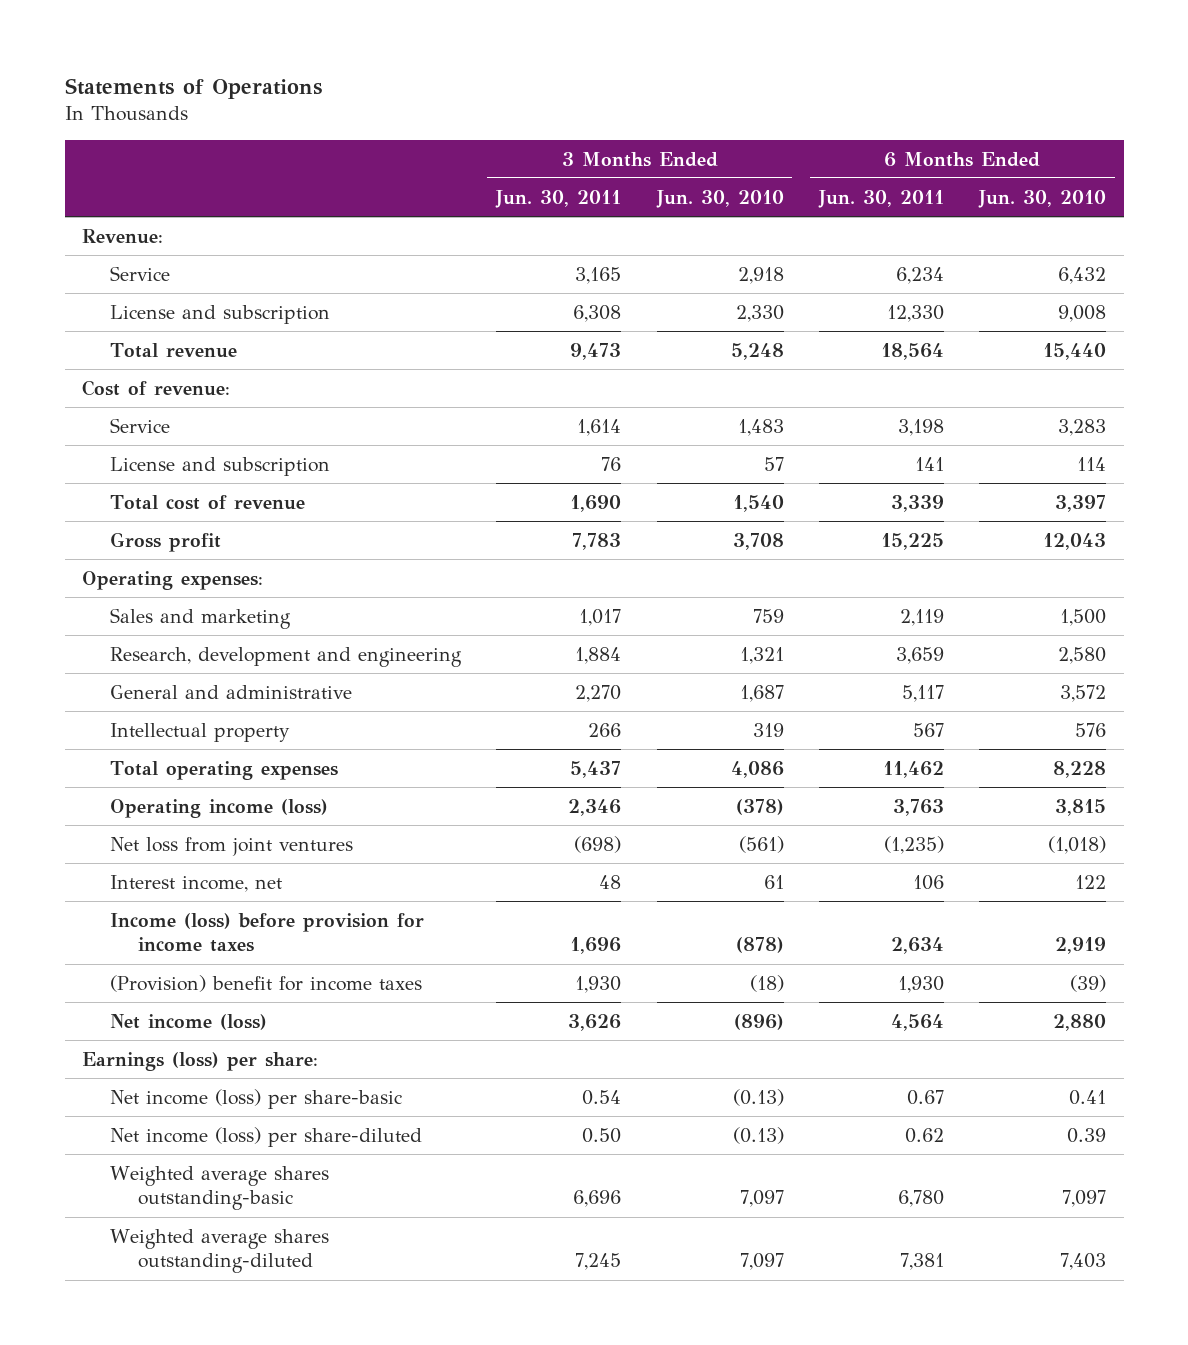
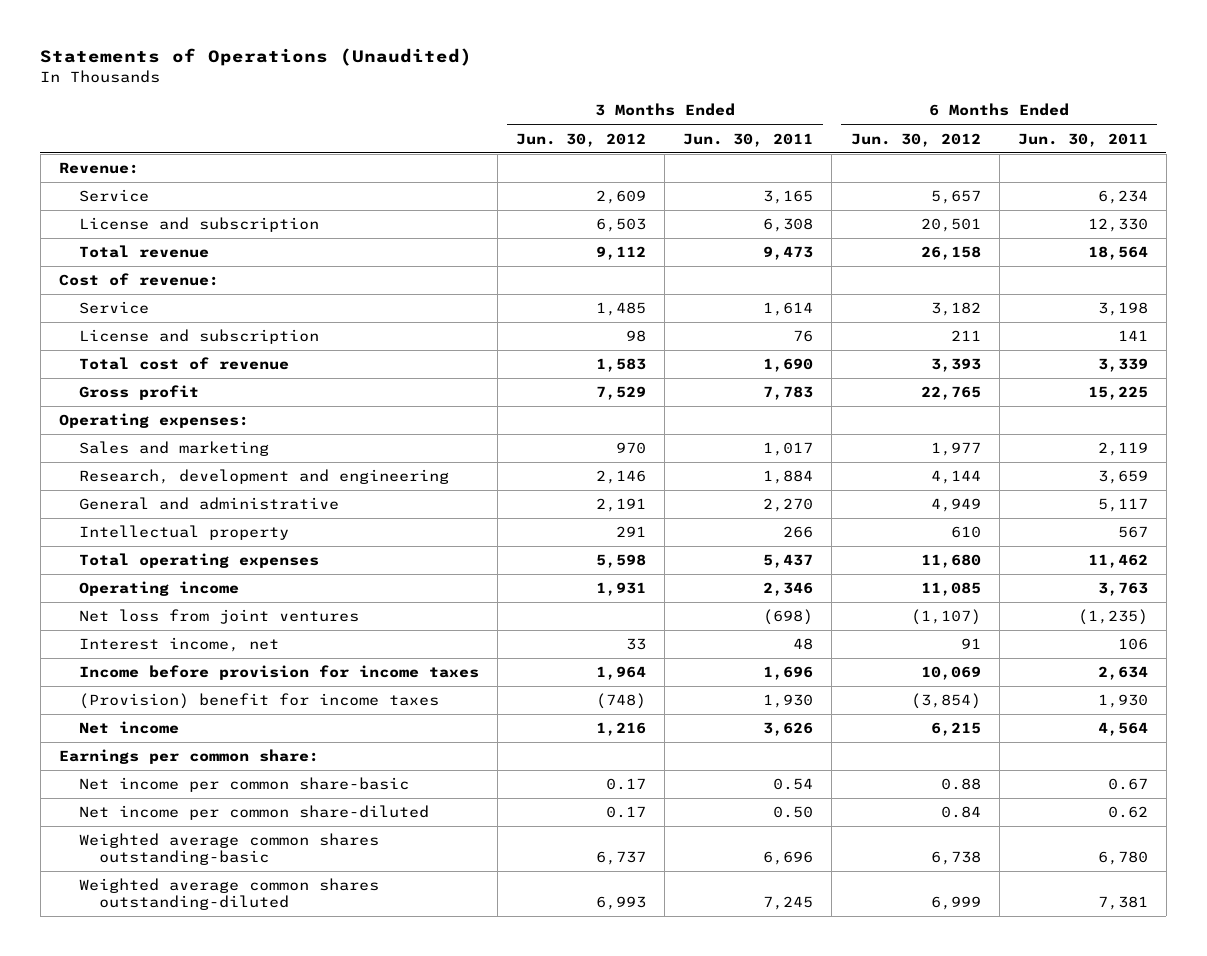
- Statements of Operations
+ Statements of Operations (Unaudited)
- | 3 Months Ended Jun. 30, 2011 | 3 Months Ended Jun. 30, 2010 | 6 Months Ended Jun. 30, 2011 | 6 Months Ended Jun. 30, 2010
+ | 3 Months Ended Jun. 30, 2012 | 3 Months Ended Jun. 30, 2011 | 6 Months Ended Jun. 30, 2012 | 6 Months Ended Jun. 30, 2011
- Operating income (loss) | 2,346 | (378) | 3,763 | 3,815
+ Operating income | 1,931 | 2,346 | 11,085 | 3,763
- Income (loss) before provision for income taxes | 1,696 | (878) | 2,634 | 2,919
+ Income before provision for income taxes | 1,964 | 1,696 | 10,069 | 2,634
- Net income (loss) | 3,626 | (896) | 4,564 | 2,880
- Earnings (loss) per share:
- Net income (loss) per share-basic | 0.54 | (0.13) | 0.67 | 0.41
- Net income (loss) per share-diluted | 0.50 | (0.13) | 0.62 | 0.39
- Weighted average shares outstanding-basic | 6,696 | 7,097 | 6,780 | 7,097
- Weighted average shares outstanding-diluted | 7,245 | 7,097 | 7,381 | 7,403
+ Net income | 1,216 | 3,626 | 6,215 | 4,564
+ Earnings per common share:
+ Net income per common share-basic | 0.17 | 0.54 | 0.88 | 0.67
+ Net income per common share-diluted | 0.17 | 0.50 | 0.84 | 0.62
+ Weighted average common shares outstanding-basic | 6,737 | 6,696 | 6,738 | 6,780
+ Weighted average common shares outstanding-diluted | 6,993 | 7,245 | 6,999 | 7,381

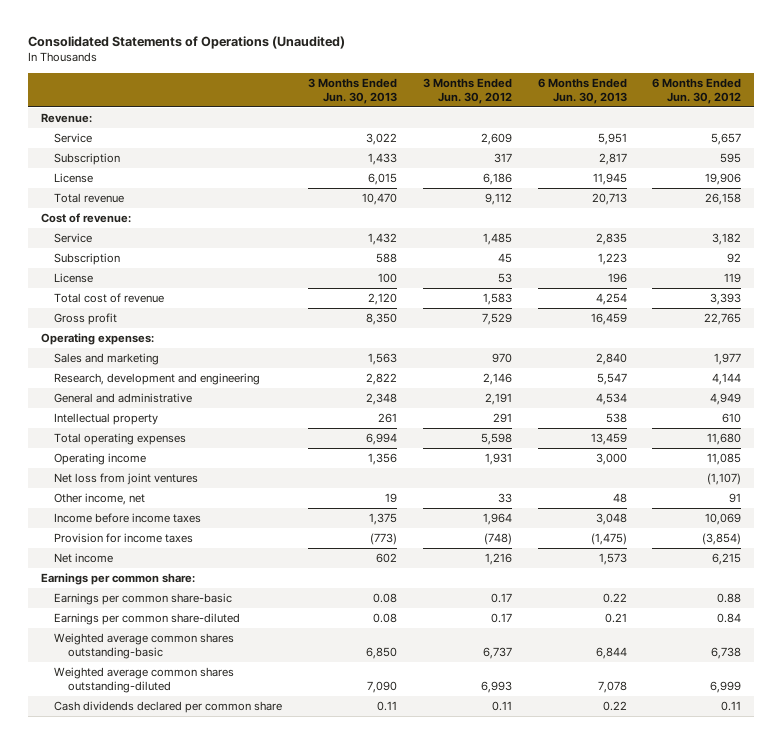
- Statements of Operations (Unaudited)
+ Consolidated Statements of Operations (Unaudited)
- | 3 Months Ended Jun. 30, 2012 | 3 Months Ended Jun. 30, 2011 | 6 Months Ended Jun. 30, 2012 | 6 Months Ended Jun. 30, 2011
+ | 3 Months Ended Jun. 30, 2013 | 3 Months Ended Jun. 30, 2012 | 6 Months Ended Jun. 30, 2013 | 6 Months Ended Jun. 30, 2012
- License and subscription | 6,503 | 6,308 | 20,501 | 12,330
+ Subscription | 1,433 | 317 | 2,817 | 595
+ License | 6,015 | 6,186 | 11,945 | 19,906
- License and subscription | 98 | 76 | 211 | 141
+ Subscription | 588 | 45 | 1,223 | 92
+ License | 100 | 53 | 196 | 119
- Interest income, net | 33 | 48 | 91 | 106
- Income before provision for income taxes | 1,964 | 1,696 | 10,069 | 2,634
- (Provision) benefit for income taxes | (748) | 1,930 | (3,854) | 1,930
+ Other income, net | 19 | 33 | 48 | 91
+ Income before income taxes | 1,375 | 1,964 | 3,048 | 10,069
+ Provision for income taxes | (773) | (748) | (1,475) | (3,854)
- Net income per common share-basic | 0.17 | 0.54 | 0.88 | 0.67
- Net income per common share-diluted | 0.17 | 0.50 | 0.84 | 0.62
+ Earnings per common share-basic | 0.08 | 0.17 | 0.22 | 0.88
+ Earnings per common share-diluted | 0.08 | 0.17 | 0.21 | 0.84
+ Cash dividends declared per common share | 0.11 | 0.11 | 0.22 | 0.11

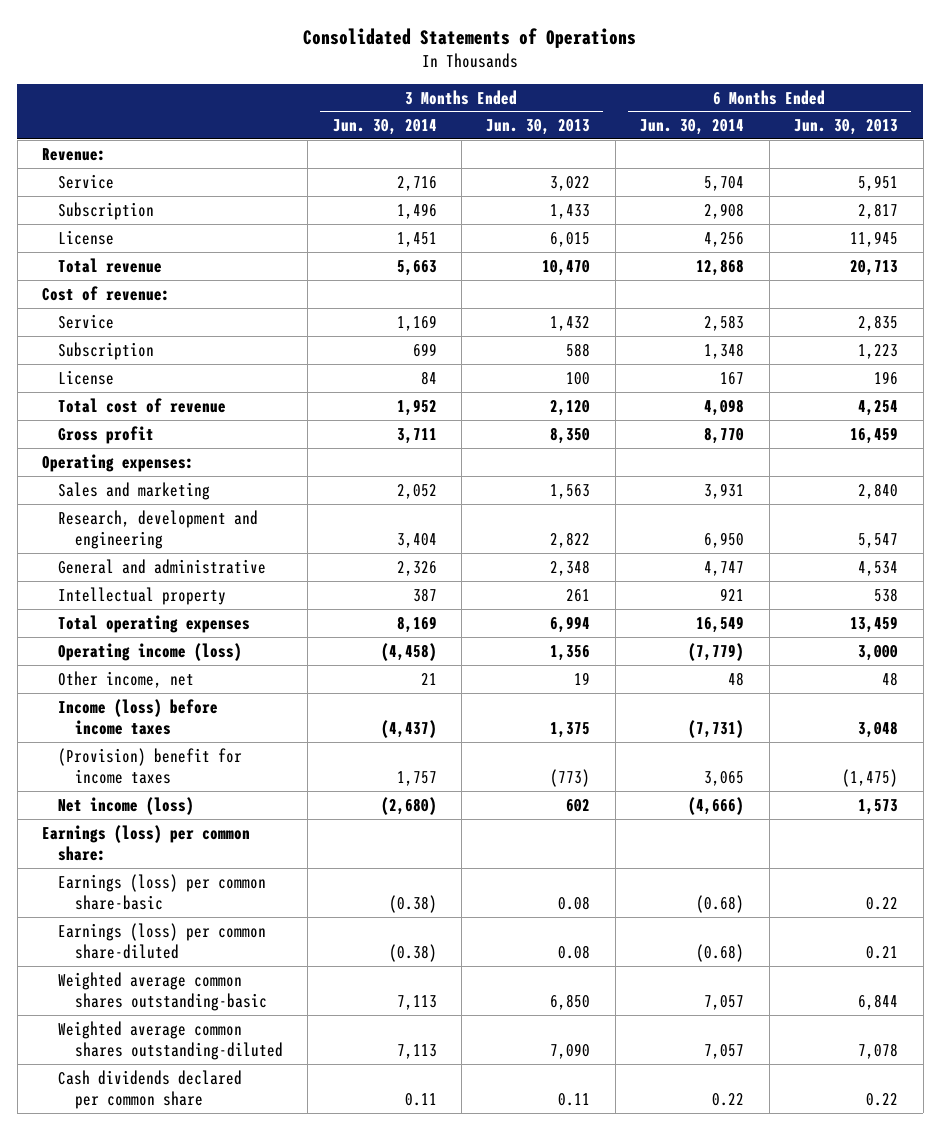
- Consolidated Statements of Operations (Unaudited)
+ Consolidated Statements of Operations
- | 3 Months Ended Jun. 30, 2013 | 3 Months Ended Jun. 30, 2012 | 6 Months Ended Jun. 30, 2013 | 6 Months Ended Jun. 30, 2012
+ | 3 Months Ended Jun. 30, 2014 | 3 Months Ended Jun. 30, 2013 | 6 Months Ended Jun. 30, 2014 | 6 Months Ended Jun. 30, 2013
- Operating income | 1,356 | 1,931 | 3,000 | 11,085
- Net loss from joint ventures | | | | (1,107)
+ Operating income (loss) | (4,458) | 1,356 | (7,779) | 3,000
- Income before income taxes | 1,375 | 1,964 | 3,048 | 10,069
- Provision for income taxes | (773) | (748) | (1,475) | (3,854)
- Net income | 602 | 1,216 | 1,573 | 6,215
- Earnings per common share:
- Earnings per common share-basic | 0.08 | 0.17 | 0.22 | 0.88
- Earnings per common share-diluted | 0.08 | 0.17 | 0.21 | 0.84
+ Income (loss) before income taxes | (4,437) | 1,375 | (7,731) | 3,048
+ (Provision) benefit for income taxes | 1,757 | (773) | 3,065 | (1,475)
+ Net income (loss) | (2,680) | 602 | (4,666) | 1,573
+ Earnings (loss) per common share:
+ Earnings (loss) per common share-basic | (0.38) | 0.08 | (0.68) | 0.22
+ Earnings (loss) per common share-diluted | (0.38) | 0.08 | (0.68) | 0.21

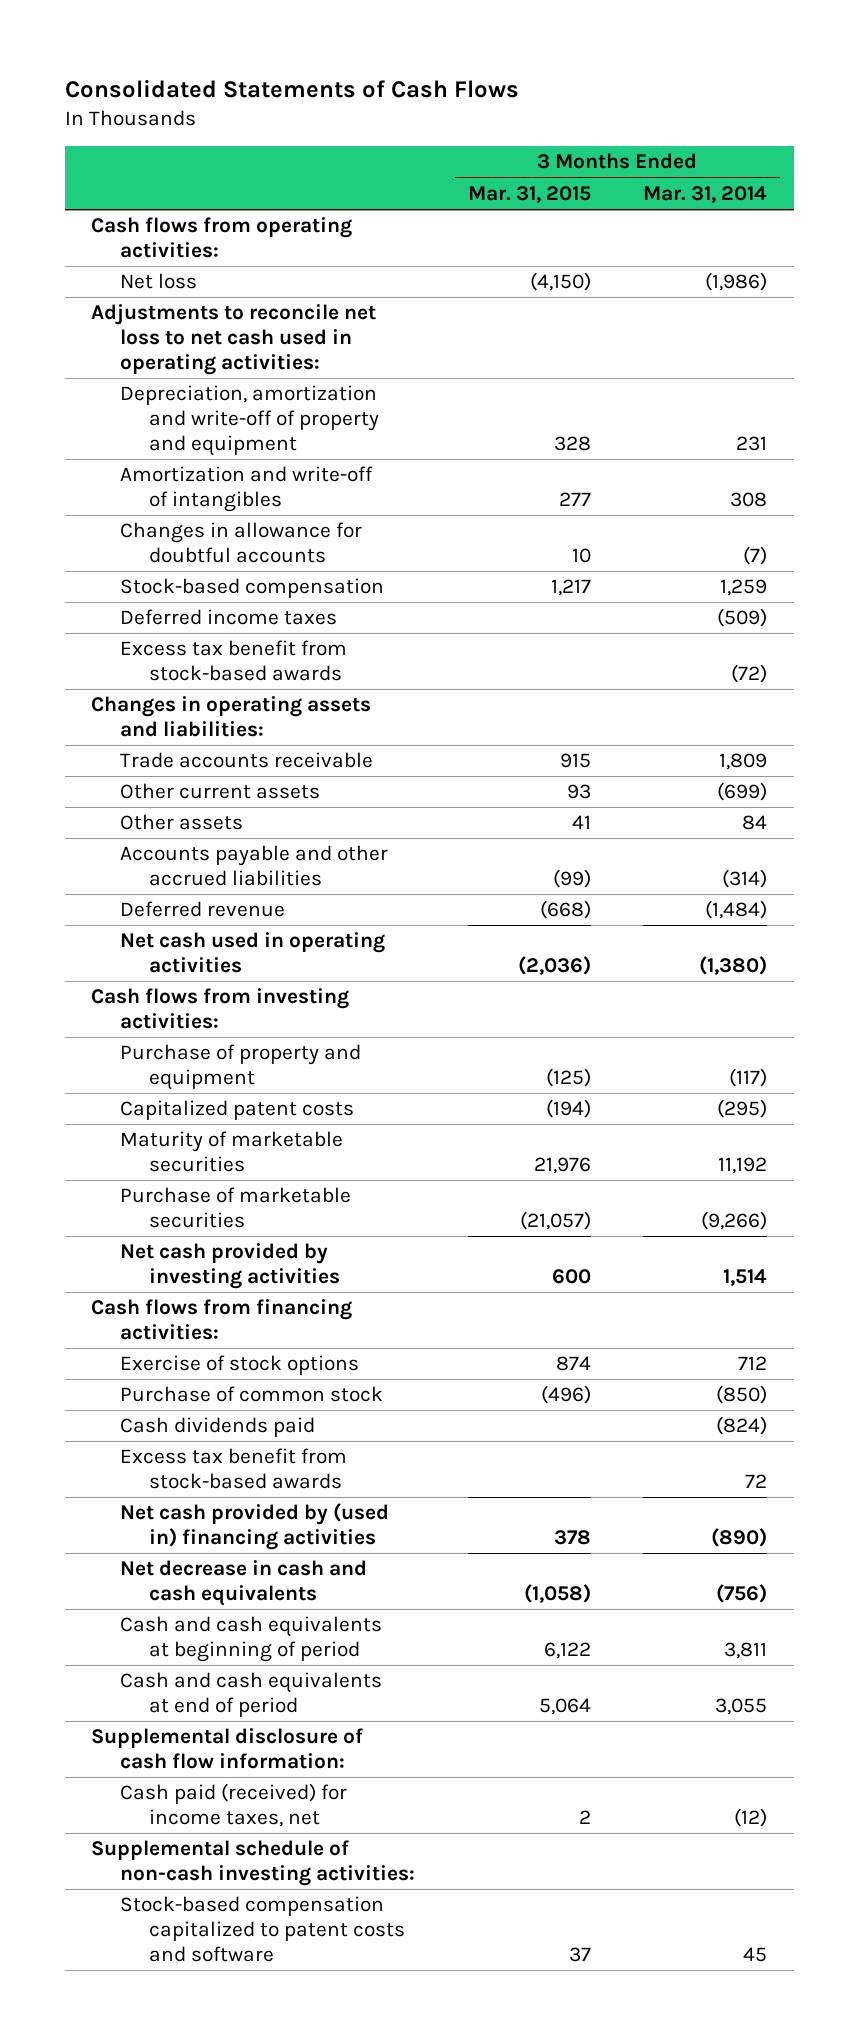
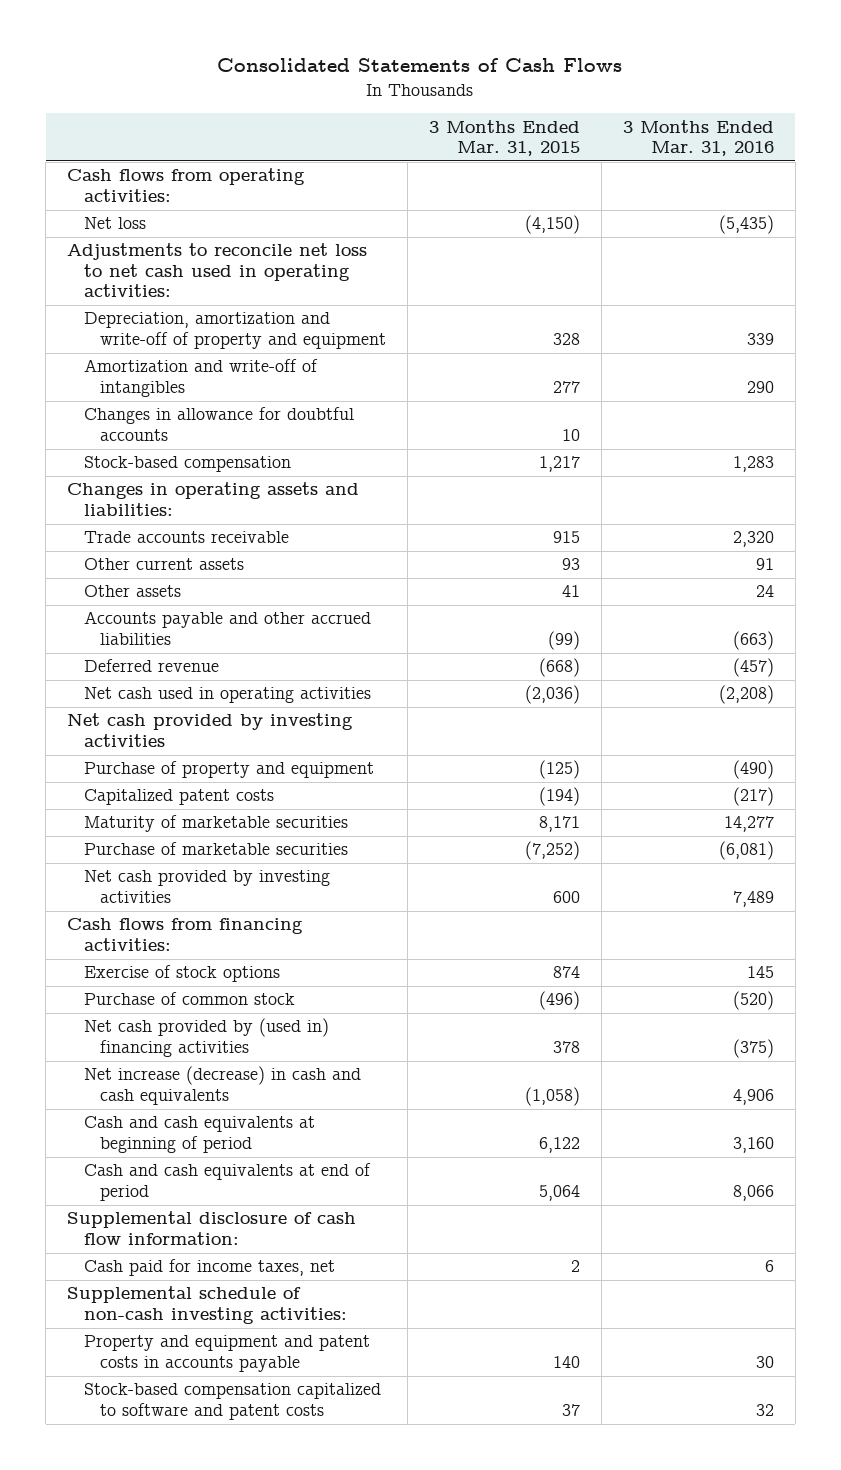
- | 3 Months Ended Mar. 31, 2015 | 3 Months Ended Mar. 31, 2014
+ | 3 Months Ended Mar. 31, 2015 | 3 Months Ended Mar. 31, 2016
- Deferred income taxes | | (509)
- Excess tax benefit from stock-based awards | | (72)
- Cash flows from investing activities:
+ Net cash provided by investing activities
- Maturity of marketable securities | 21,976 | 11,192
- Purchase of marketable securities | (21,057) | (9,266)
+ Maturity of marketable securities | 8,171 | 14,277
+ Purchase of marketable securities | (7,252) | (6,081)
- Cash dividends paid | | (824)
- Excess tax benefit from stock-based awards | | 72
- Net decrease in cash and cash equivalents | (1,058) | (756)
+ Net increase (decrease) in cash and cash equivalents | (1,058) | 4,906
- Cash paid (received) for income taxes, net | 2 | (12)
+ Cash paid for income taxes, net | 2 | 6
- Stock-based compensation capitalized to patent costs and software | 37 | 45
+ Property and equipment and patent costs in accounts payable | 140 | 30
+ Stock-based compensation capitalized to software and patent costs | 37 | 32

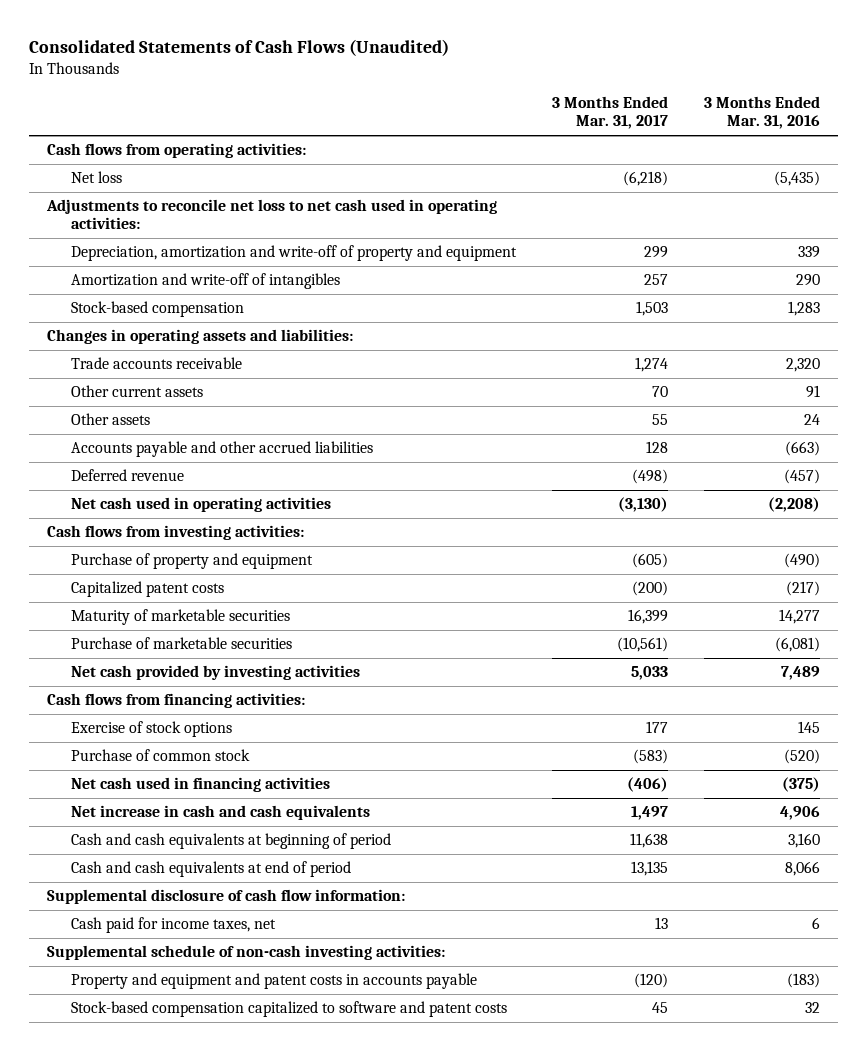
- Consolidated Statements of Cash Flows
+ Consolidated Statements of Cash Flows (Unaudited)
- | 3 Months Ended Mar. 31, 2015 | 3 Months Ended Mar. 31, 2016
+ | 3 Months Ended Mar. 31, 2017 | 3 Months Ended Mar. 31, 2016
- Changes in allowance for doubtful accounts | 10 |
- Net cash provided by investing activities
+ Cash flows from investing activities:
- Net cash provided by (used in) financing activities | 378 | (375)
- Net increase (decrease) in cash and cash equivalents | (1,058) | 4,906
+ Net cash used in financing activities | (406) | (375)
+ Net increase in cash and cash equivalents | 1,497 | 4,906
- Property and equipment and patent costs in accounts payable | 140 | 30
+ Property and equipment and patent costs in accounts payable | (120) | (183)

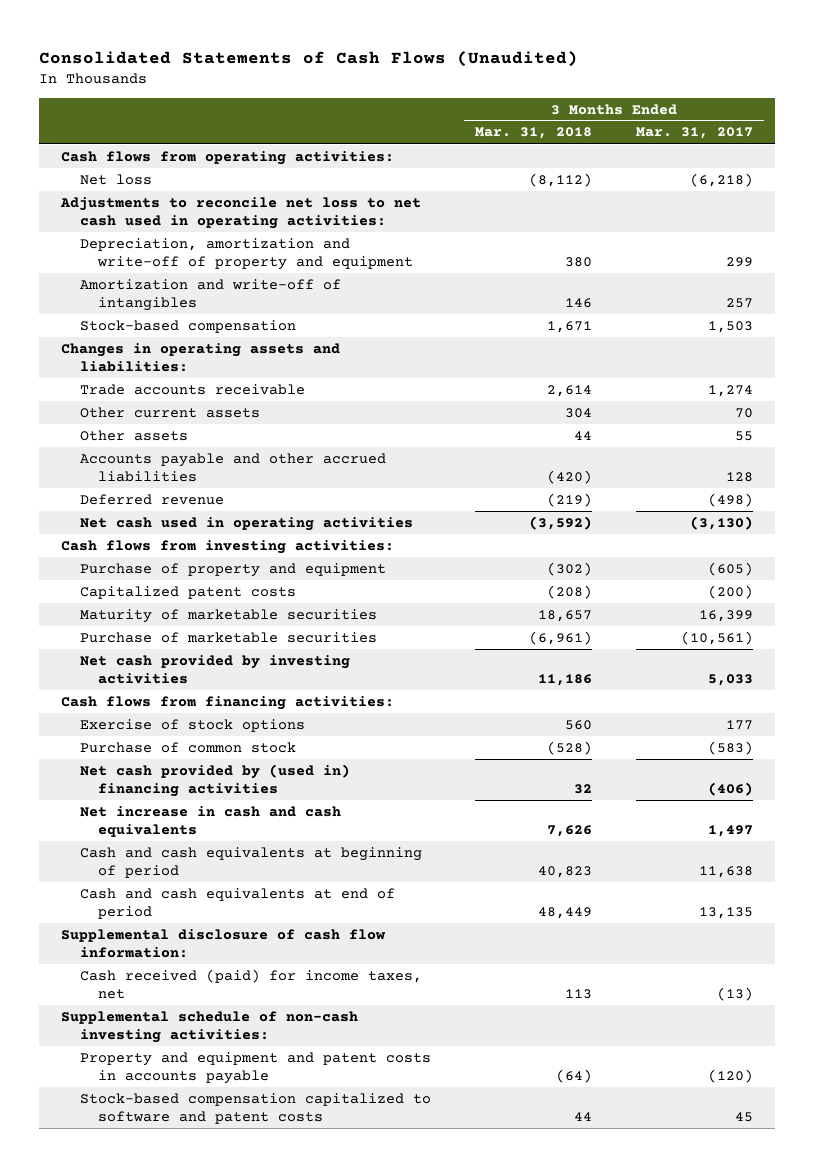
- | 3 Months Ended Mar. 31, 2017 | 3 Months Ended Mar. 31, 2016
+ | 3 Months Ended Mar. 31, 2018 | 3 Months Ended Mar. 31, 2017
- Net cash used in financing activities | (406) | (375)
+ Net cash provided by (used in) financing activities | 32 | (406)
- Cash paid for income taxes, net | 13 | 6
+ Cash received (paid) for income taxes, net | 113 | (13)

